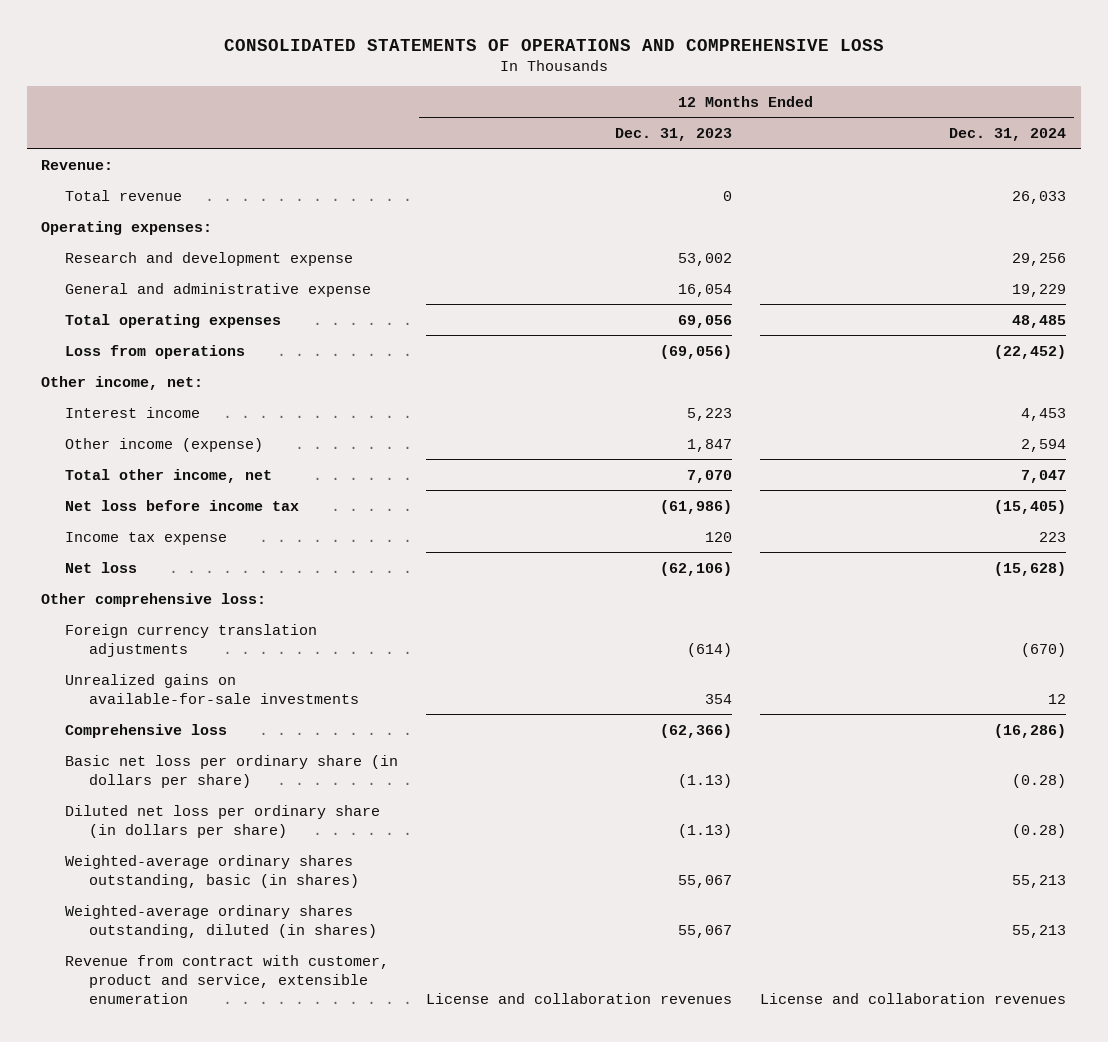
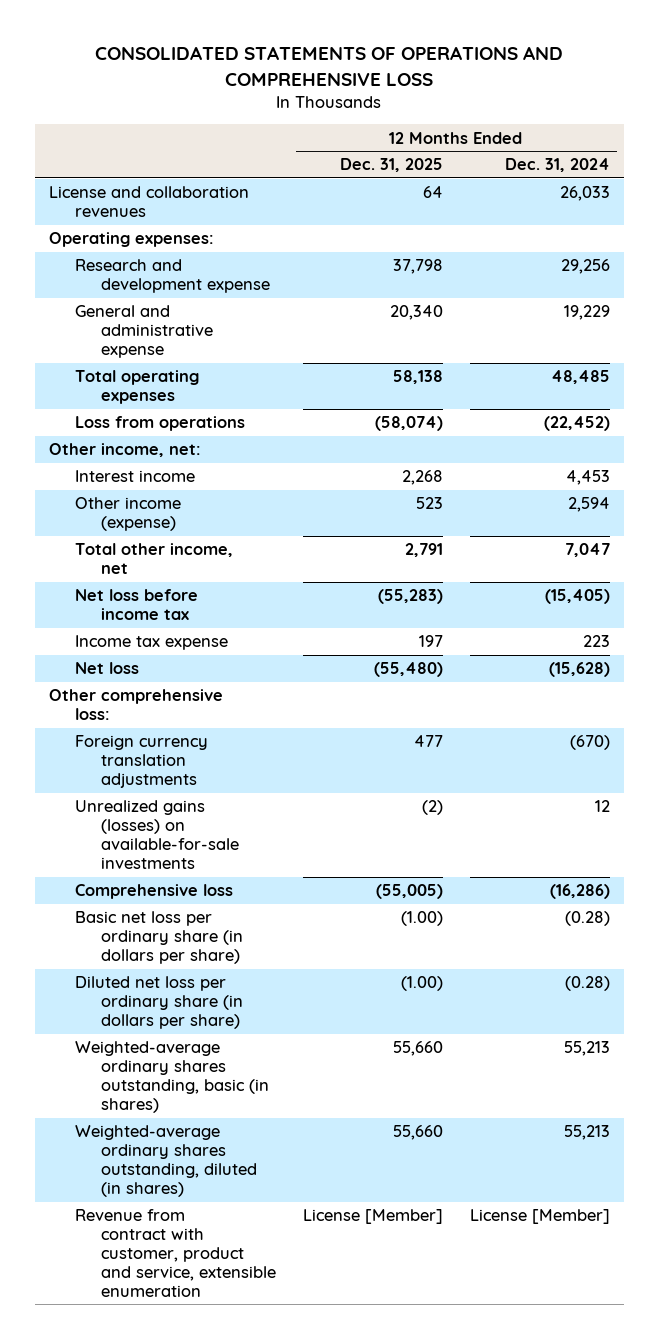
- | 12 Months Ended Dec. 31, 2023 | 12 Months Ended Dec. 31, 2024
+ | 12 Months Ended Dec. 31, 2025 | 12 Months Ended Dec. 31, 2024
- Revenue:
- Total revenue | 0 | 26,033
+ License and collaboration revenues | 64 | 26,033
- Unrealized gains on available-for-sale investments | 354 | 12
+ Unrealized gains (losses) on available-for-sale investments | (2) | 12
- Revenue from contract with customer, product and service, extensible enumeration | License and collaboration revenues | License and collaboration revenues
+ Revenue from contract with customer, product and service, extensible enumeration | License [Member] | License [Member]

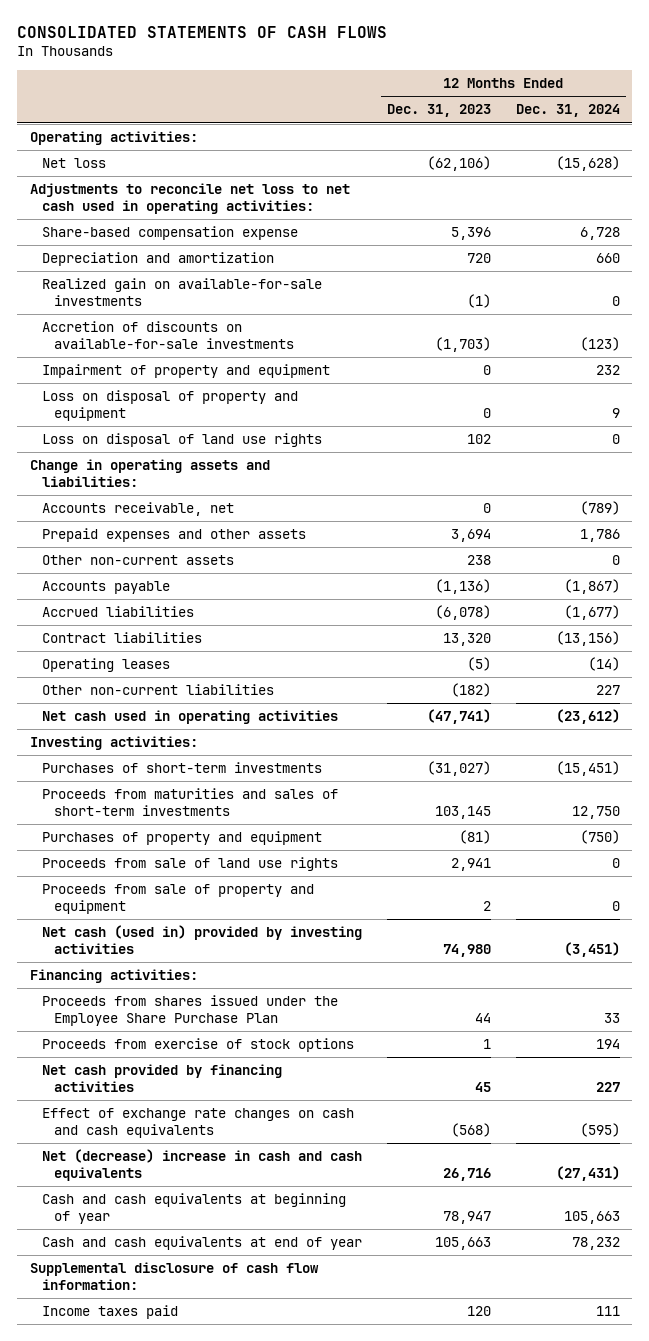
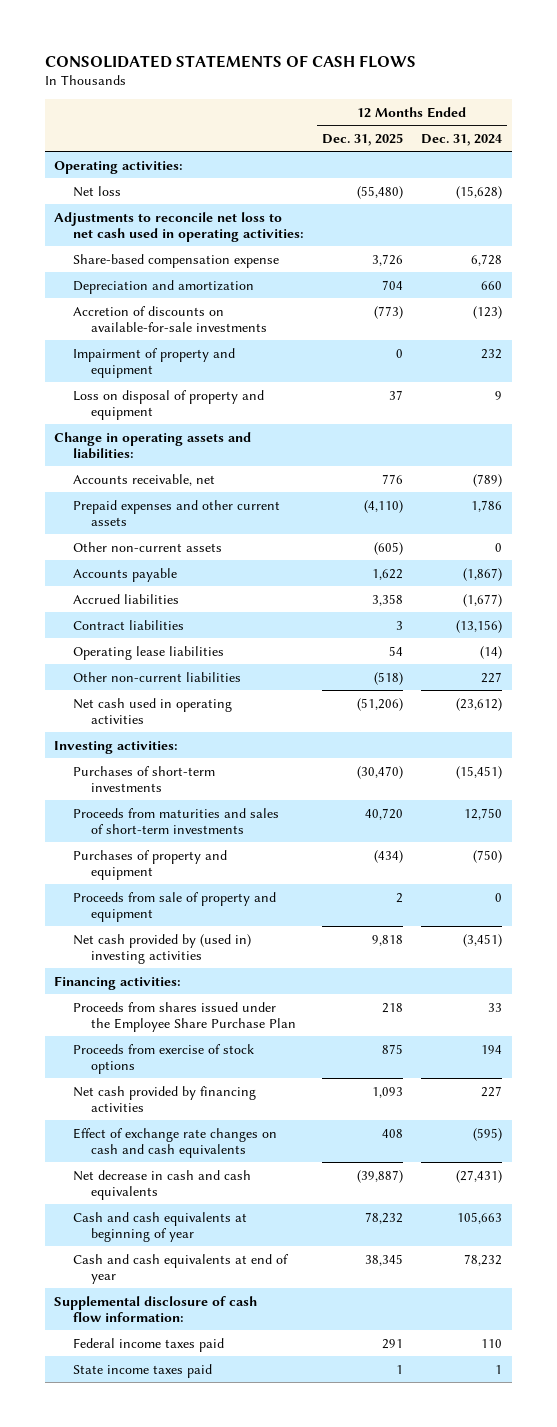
- | 12 Months Ended Dec. 31, 2023 | 12 Months Ended Dec. 31, 2024
+ | 12 Months Ended Dec. 31, 2025 | 12 Months Ended Dec. 31, 2024
- Realized gain on available-for-sale investments | (1) | 0
- Loss on disposal of land use rights | 102 | 0
- Prepaid expenses and other assets | 3,694 | 1,786
+ Prepaid expenses and other current assets | (4,110) | 1,786
- Operating leases | (5) | (14)
+ Operating lease liabilities | 54 | (14)
- Proceeds from sale of land use rights | 2,941 | 0
- Net cash (used in) provided by investing activities | 74,980 | (3,451)
+ Net cash provided by (used in) investing activities | 9,818 | (3,451)
- Net (decrease) increase in cash and cash equivalents | 26,716 | (27,431)
+ Net decrease in cash and cash equivalents | (39,887) | (27,431)
- Income taxes paid | 120 | 111
+ Federal income taxes paid | 291 | 110
+ State income taxes paid | 1 | 1

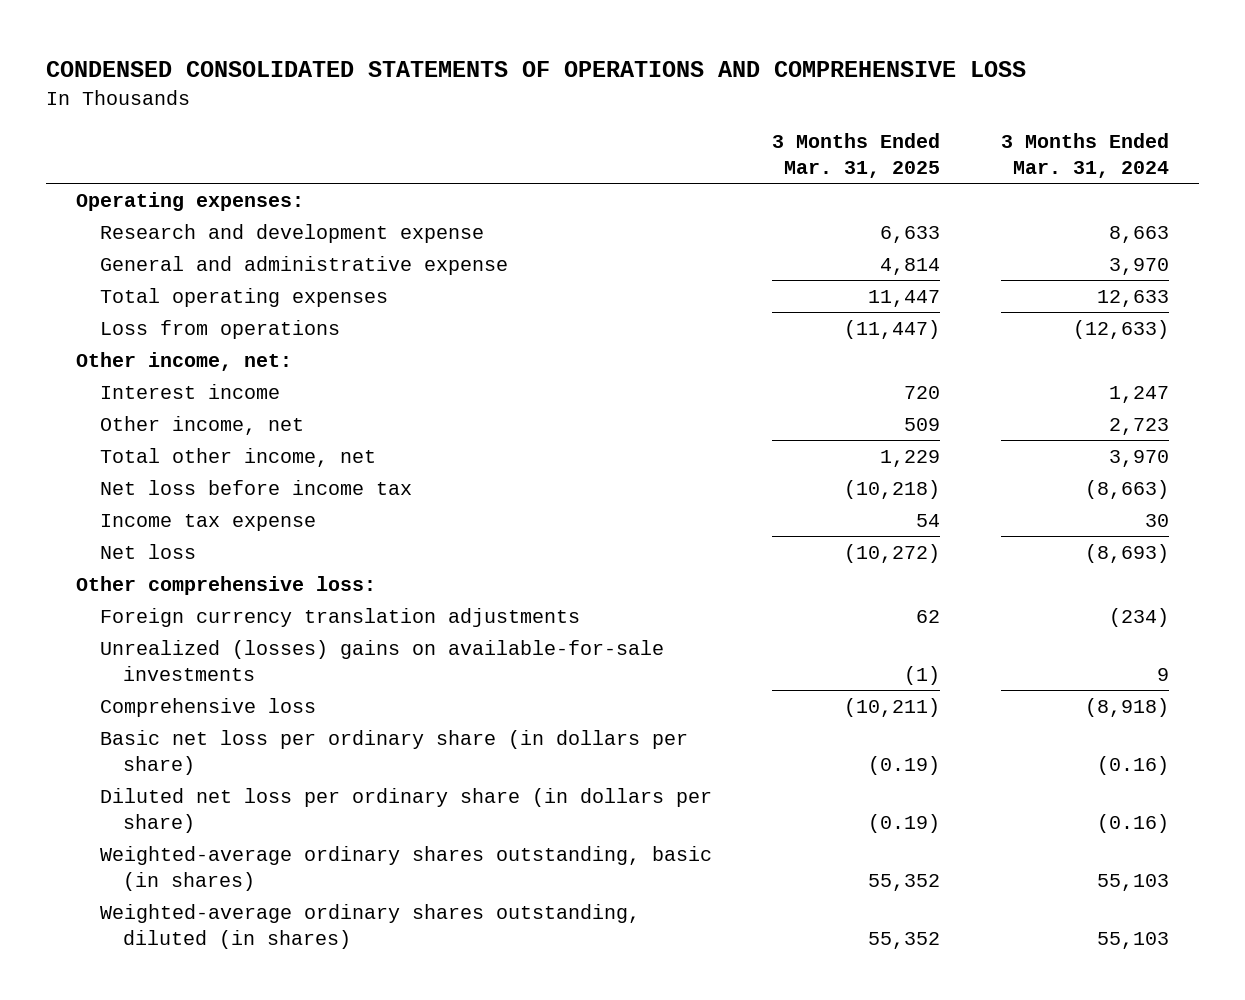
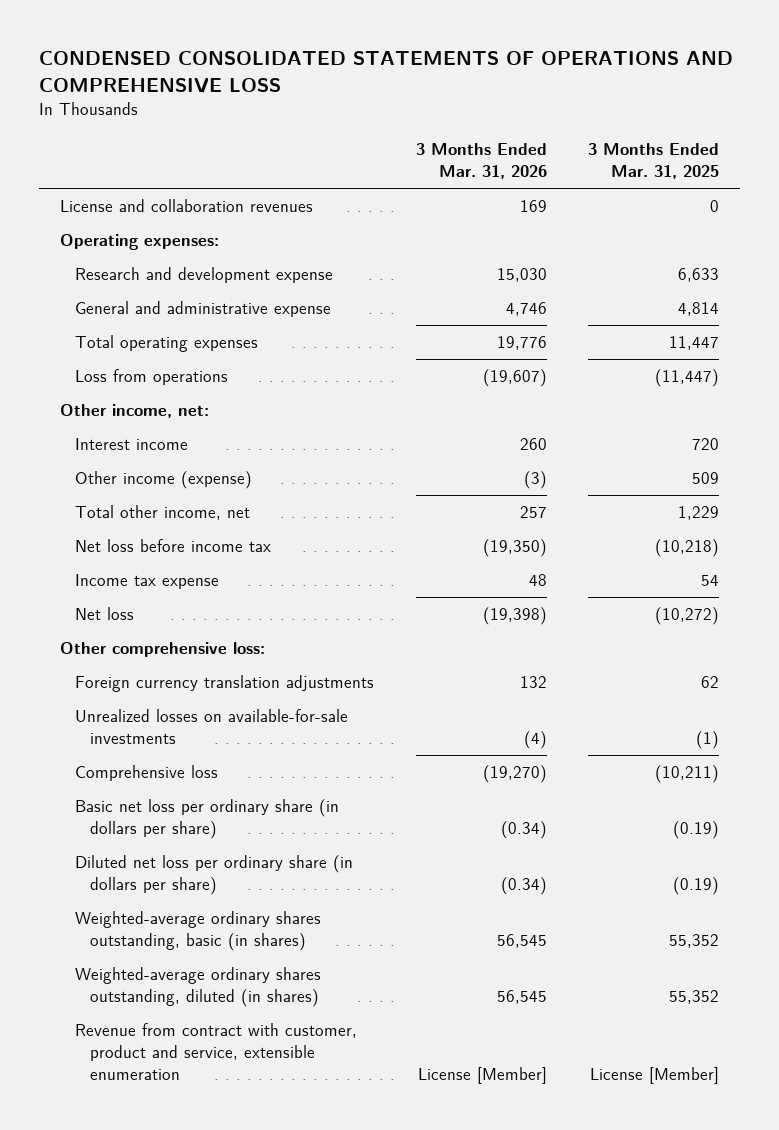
- | 3 Months Ended Mar. 31, 2025 | 3 Months Ended Mar. 31, 2024
+ | 3 Months Ended Mar. 31, 2026 | 3 Months Ended Mar. 31, 2025
+ License and collaboration revenues | 169 | 0
- Other income, net | 509 | 2,723
+ Other income (expense) | (3) | 509
- Unrealized (losses) gains on available-for-sale investments | (1) | 9
+ Unrealized losses on available-for-sale investments | (4) | (1)
+ Revenue from contract with customer, product and service, extensible enumeration | License [Member] | License [Member]

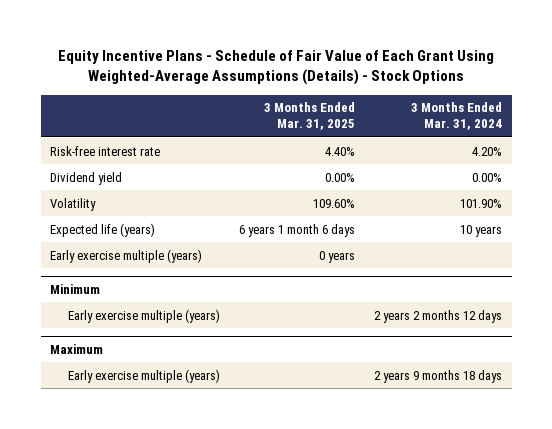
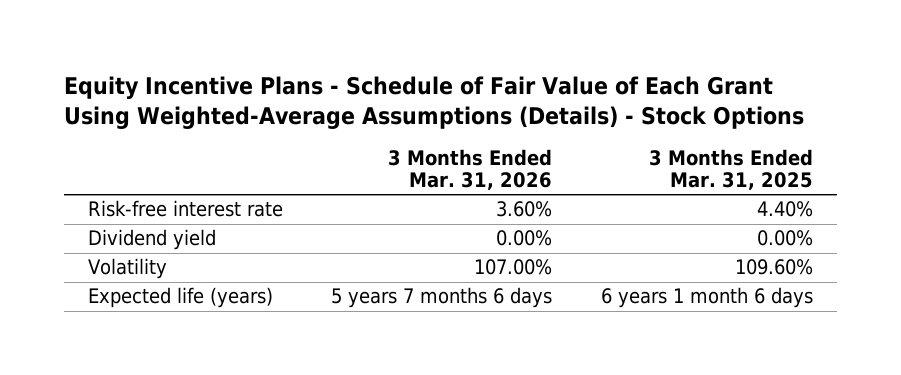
- | 3 Months Ended Mar. 31, 2025 | 3 Months Ended Mar. 31, 2024
+ | 3 Months Ended Mar. 31, 2026 | 3 Months Ended Mar. 31, 2025
- Early exercise multiple (years) | 0 years |
- Minimum
- Early exercise multiple (years) | | 2 years 2 months 12 days
- Maximum
- Early exercise multiple (years) | | 2 years 9 months 18 days

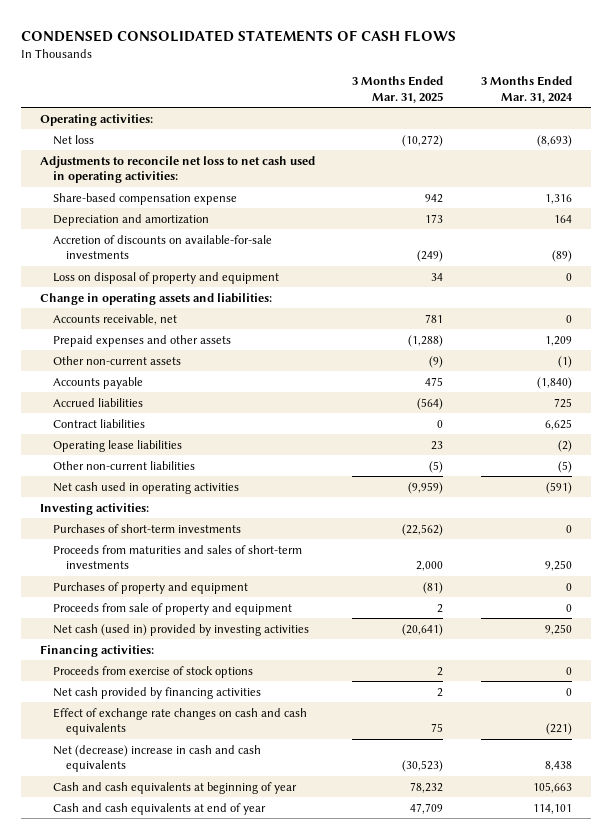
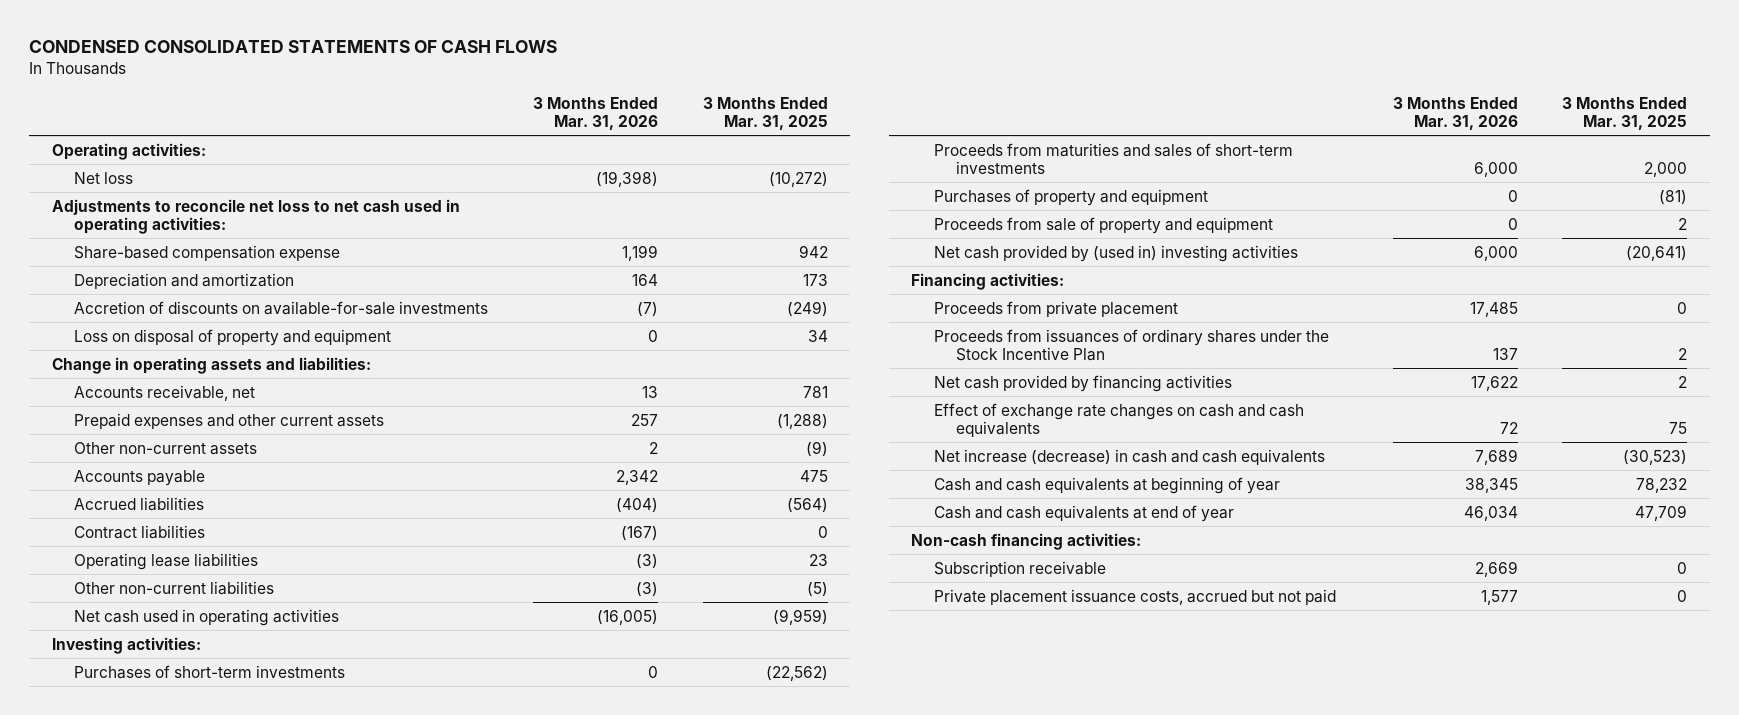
- | 3 Months Ended Mar. 31, 2025 | 3 Months Ended Mar. 31, 2024
+ | 3 Months Ended Mar. 31, 2026 | 3 Months Ended Mar. 31, 2025
- Prepaid expenses and other assets | (1,288) | 1,209
+ Prepaid expenses and other current assets | 257 | (1,288)
- Net cash (used in) provided by investing activities | (20,641) | 9,250
+ Net cash provided by (used in) investing activities | 6,000 | (20,641)
- Proceeds from exercise of stock options | 2 | 0
+ Proceeds from private placement | 17,485 | 0
+ Proceeds from issuances of ordinary shares under the Stock Incentive Plan | 137 | 2
- Net (decrease) increase in cash and cash equivalents | (30,523) | 8,438
+ Net increase (decrease) in cash and cash equivalents | 7,689 | (30,523)
+ Non-cash financing activities:
+ Subscription receivable | 2,669 | 0
+ Private placement issuance costs, accrued but not paid | 1,577 | 0

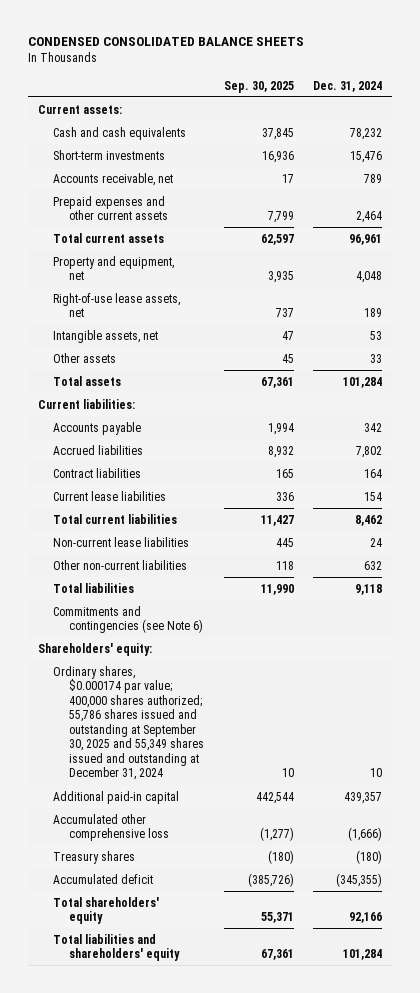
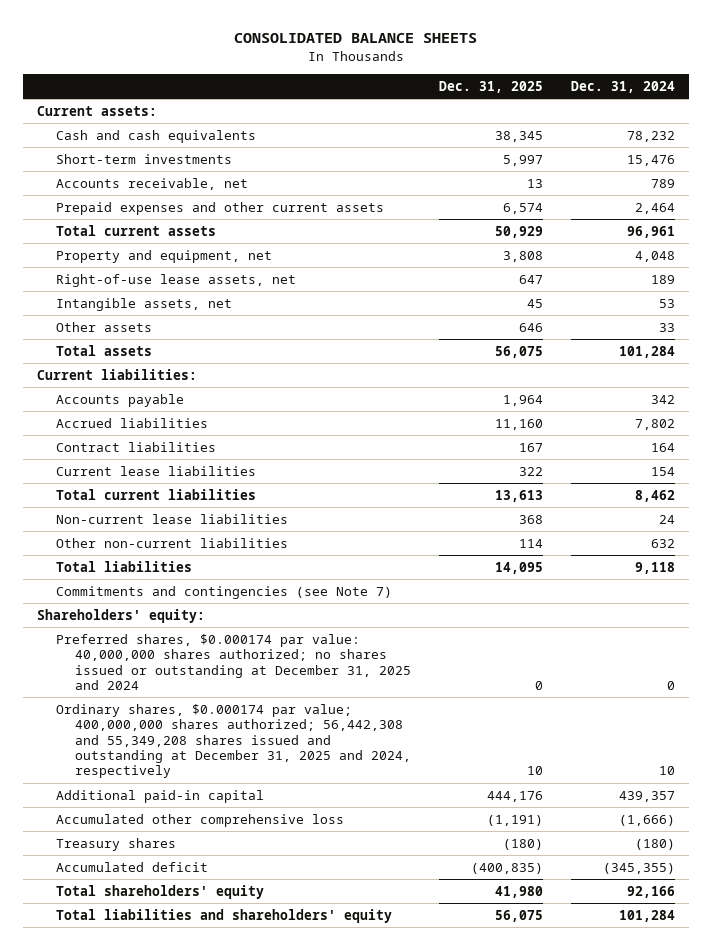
- CONDENSED CONSOLIDATED BALANCE SHEETS
+ CONSOLIDATED BALANCE SHEETS
- | Sep. 30, 2025 | Dec. 31, 2024
+ | Dec. 31, 2025 | Dec. 31, 2024
- Commitments and contingencies (see Note 6)
+ Commitments and contingencies (see Note 7)
- Ordinary shares, $0.000174 par value; 400,000 shares authorized; 55,786 shares issued and outstanding at September 30, 2025 and 55,349 shares issued and outstanding at December 31, 2024 | 10 | 10
+ Preferred shares, $0.000174 par value: 40,000,000 shares authorized; no shares issued or outstanding at December 31, 2025 and 2024 | 0 | 0
+ Ordinary shares, $0.000174 par value; 400,000,000 shares authorized; 56,442,308 and 55,349,208 shares issued and outstanding at December 31, 2025 and 2024, respectively | 10 | 10

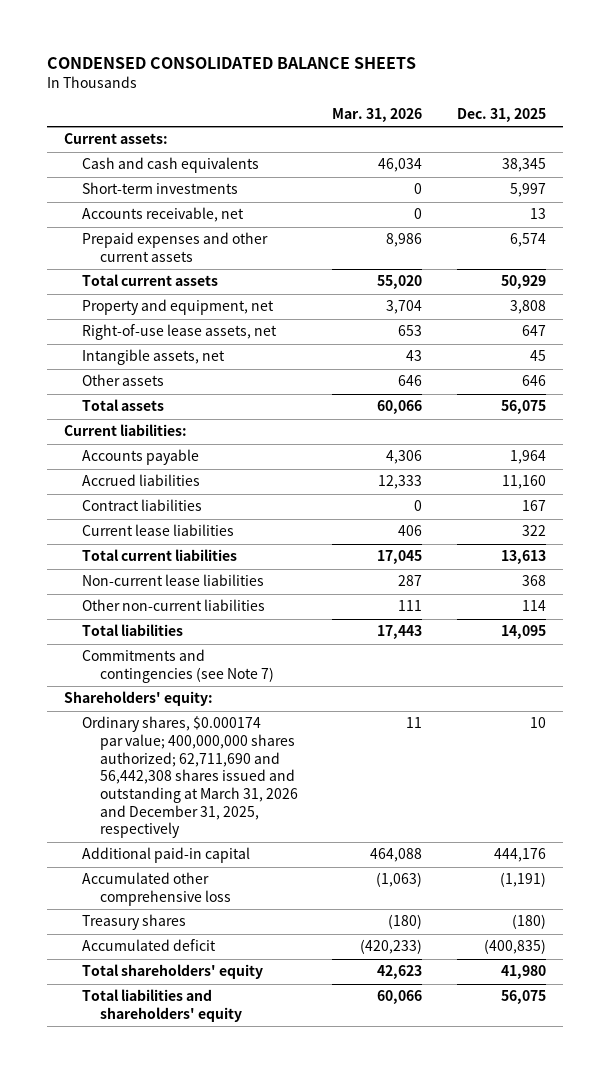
- CONSOLIDATED BALANCE SHEETS
+ CONDENSED CONSOLIDATED BALANCE SHEETS
- | Dec. 31, 2025 | Dec. 31, 2024
+ | Mar. 31, 2026 | Dec. 31, 2025
- Preferred shares, $0.000174 par value: 40,000,000 shares authorized; no shares issued or outstanding at December 31, 2025 and 2024 | 0 | 0
- Ordinary shares, $0.000174 par value; 400,000,000 shares authorized; 56,442,308 and 55,349,208 shares issued and outstanding at December 31, 2025 and 2024, respectively | 10 | 10
+ Ordinary shares, $0.000174 par value; 400,000,000 shares authorized; 62,711,690 and 56,442,308 shares issued and outstanding at March 31, 2026 and December 31, 2025, respectively | 11 | 10

